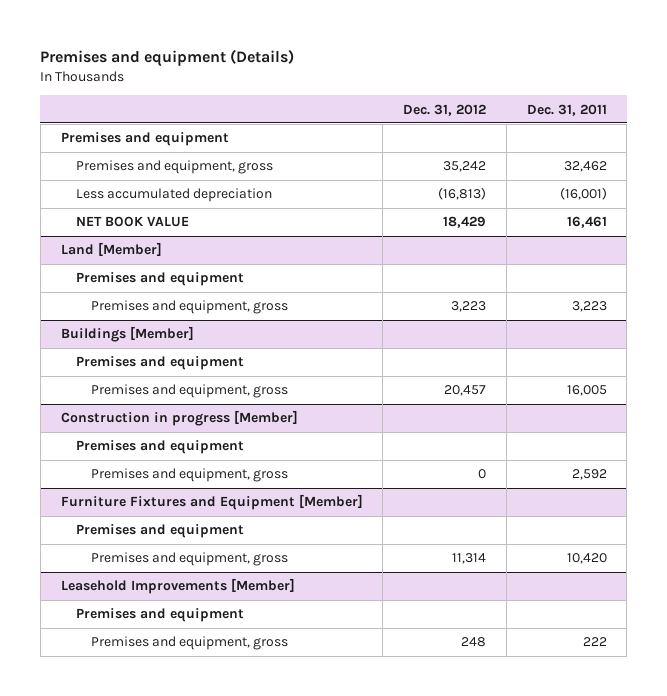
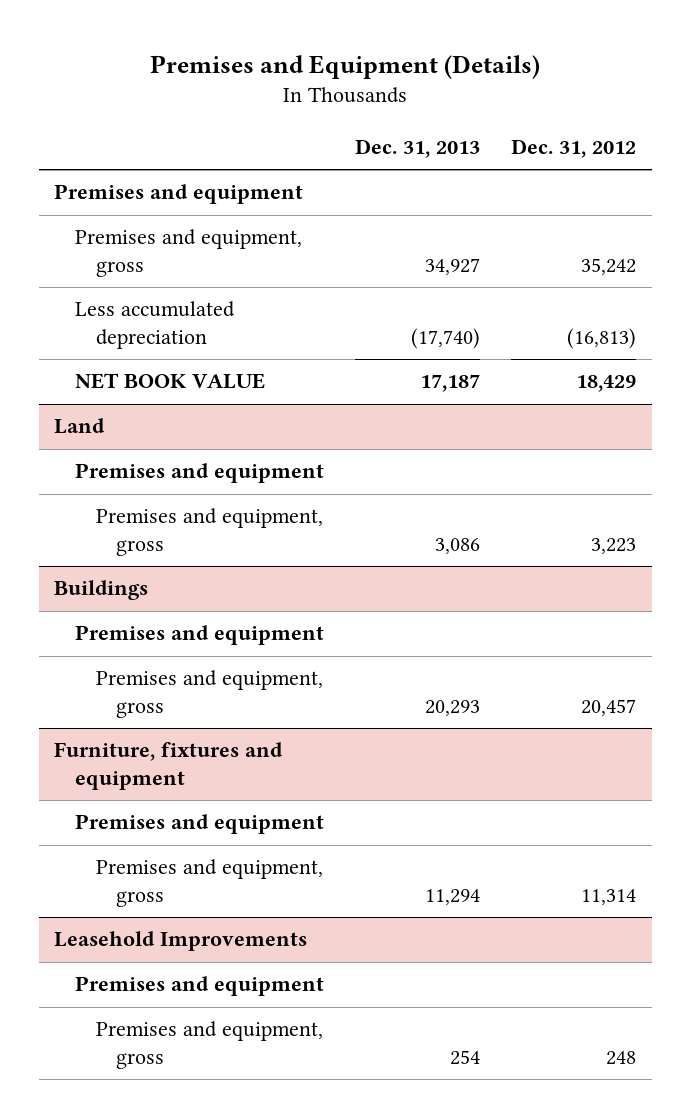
- Premises and equipment (Details)
+ Premises and Equipment (Details)
- | Dec. 31, 2012 | Dec. 31, 2011
+ | Dec. 31, 2013 | Dec. 31, 2012
- Land [Member]
+ Land
- Buildings [Member]
+ Buildings
- Construction in progress [Member]
- Premises and equipment
- Premises and equipment, gross | 0 | 2,592
- Furniture Fixtures and Equipment [Member]
+ Furniture, fixtures and equipment
- Leasehold Improvements [Member]
+ Leasehold Improvements

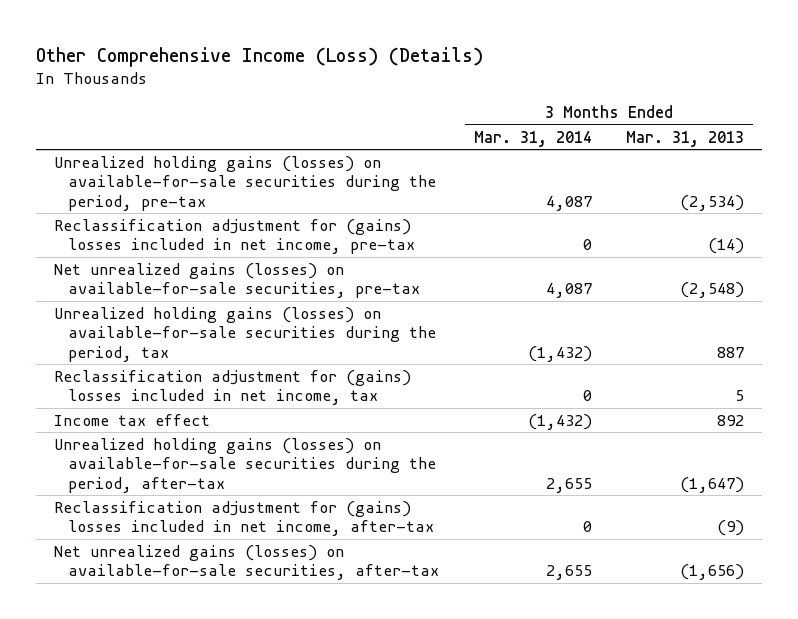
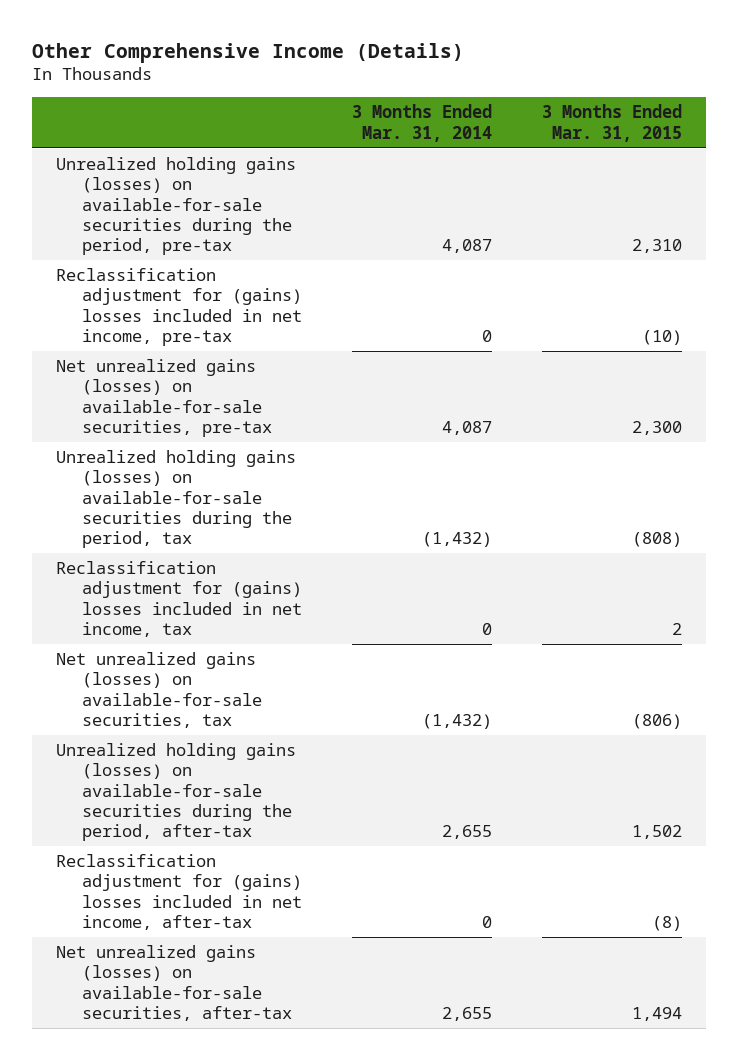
- Other Comprehensive Income (Loss) (Details)
+ Other Comprehensive Income (Details)
- | 3 Months Ended Mar. 31, 2014 | 3 Months Ended Mar. 31, 2013
+ | 3 Months Ended Mar. 31, 2014 | 3 Months Ended Mar. 31, 2015
- Income tax effect | (1,432) | 892
+ Net unrealized gains (losses) on available-for-sale securities, tax | (1,432) | (806)

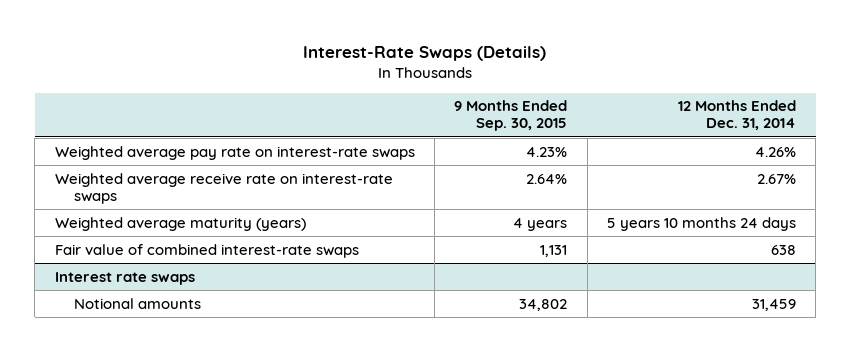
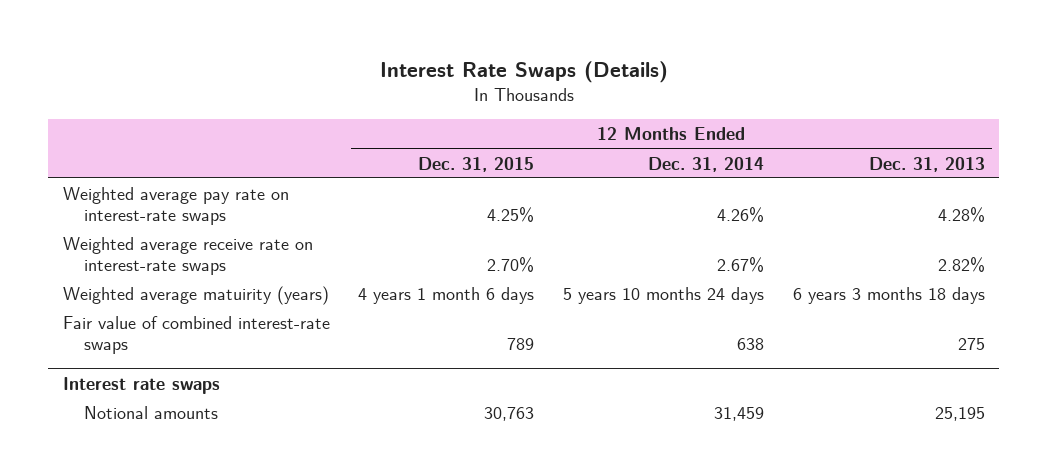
- Interest-Rate Swaps (Details)
+ Interest Rate Swaps (Details)
- | 9 Months Ended Sep. 30, 2015 | 12 Months Ended Dec. 31, 2014
+ | 12 Months Ended Dec. 31, 2015 | 12 Months Ended Dec. 31, 2014 | 12 Months Ended Dec. 31, 2013
- Weighted average maturity (years) | 4 years | 5 years 10 months 24 days
+ Weighted average matuirity (years) | 4 years 1 month 6 days | 5 years 10 months 24 days | 6 years 3 months 18 days

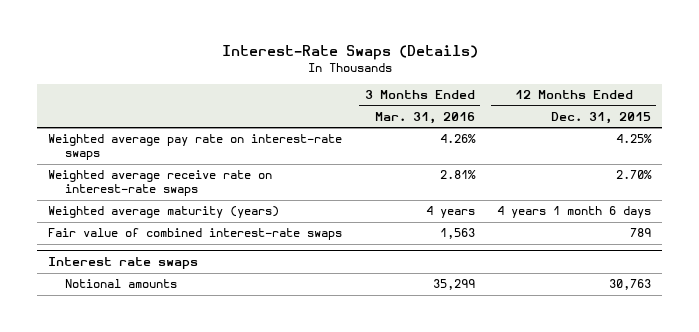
- Interest Rate Swaps (Details)
+ Interest-Rate Swaps (Details)
- | 12 Months Ended Dec. 31, 2015 | 12 Months Ended Dec. 31, 2014 | 12 Months Ended Dec. 31, 2013
+ | 3 Months Ended Mar. 31, 2016 | 12 Months Ended Dec. 31, 2015
- Weighted average matuirity (years) | 4 years 1 month 6 days | 5 years 10 months 24 days | 6 years 3 months 18 days
+ Weighted average maturity (years) | 4 years | 4 years 1 month 6 days

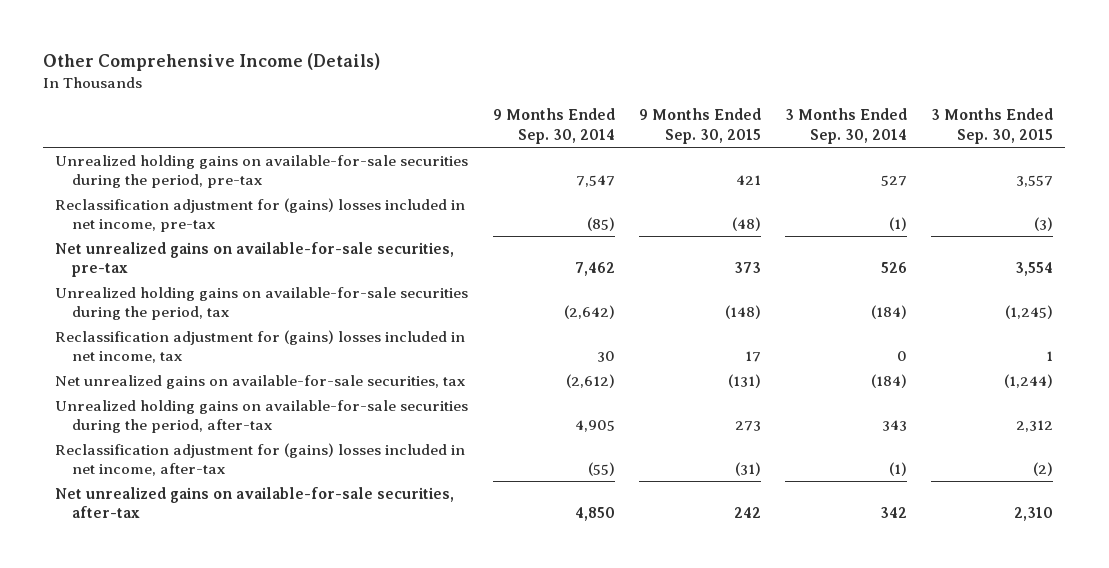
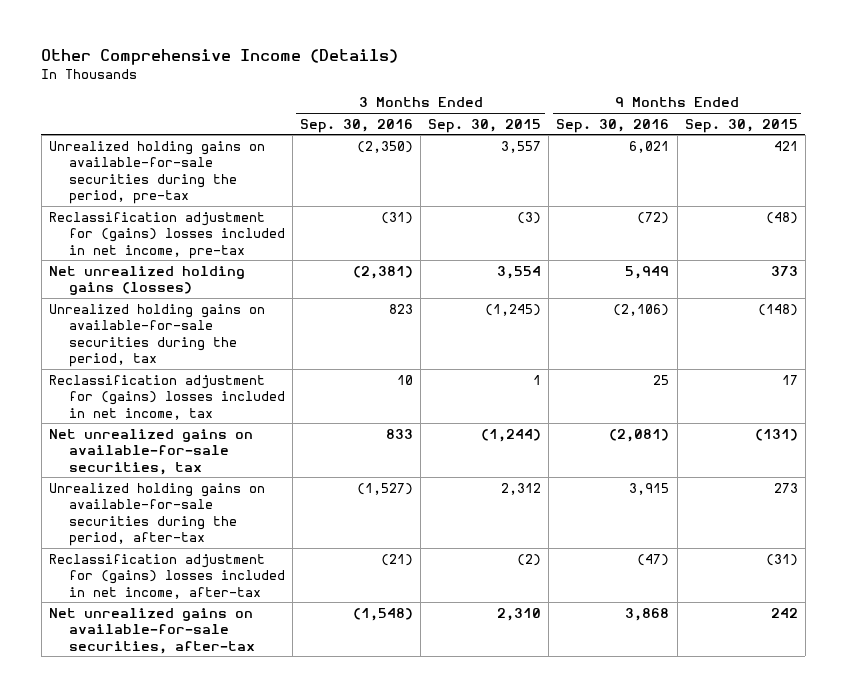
- | 9 Months Ended Sep. 30, 2014 | 9 Months Ended Sep. 30, 2015 | 3 Months Ended Sep. 30, 2014 | 3 Months Ended Sep. 30, 2015
+ | 3 Months Ended Sep. 30, 2016 | 3 Months Ended Sep. 30, 2015 | 9 Months Ended Sep. 30, 2016 | 9 Months Ended Sep. 30, 2015
- Net unrealized gains on available-for-sale securities, pre-tax | 7,462 | 373 | 526 | 3,554
+ Net unrealized holding gains (losses) | (2,381) | 3,554 | 5,949 | 373

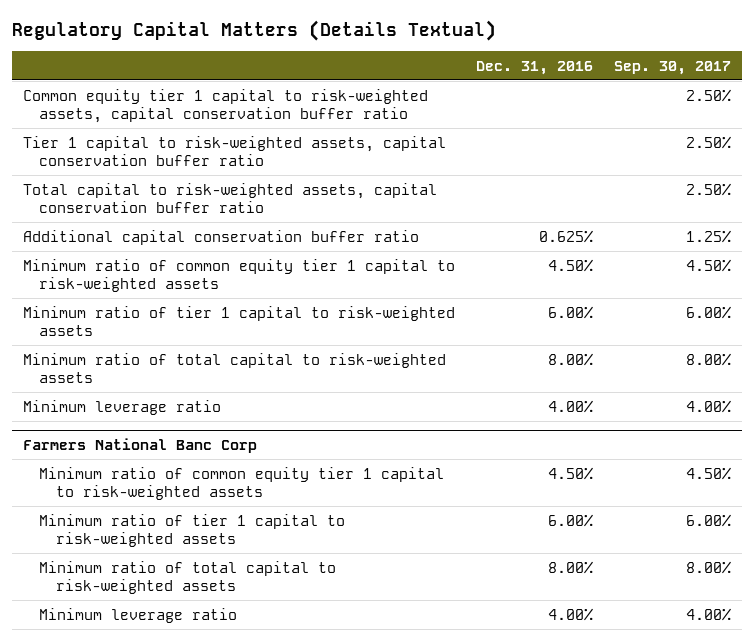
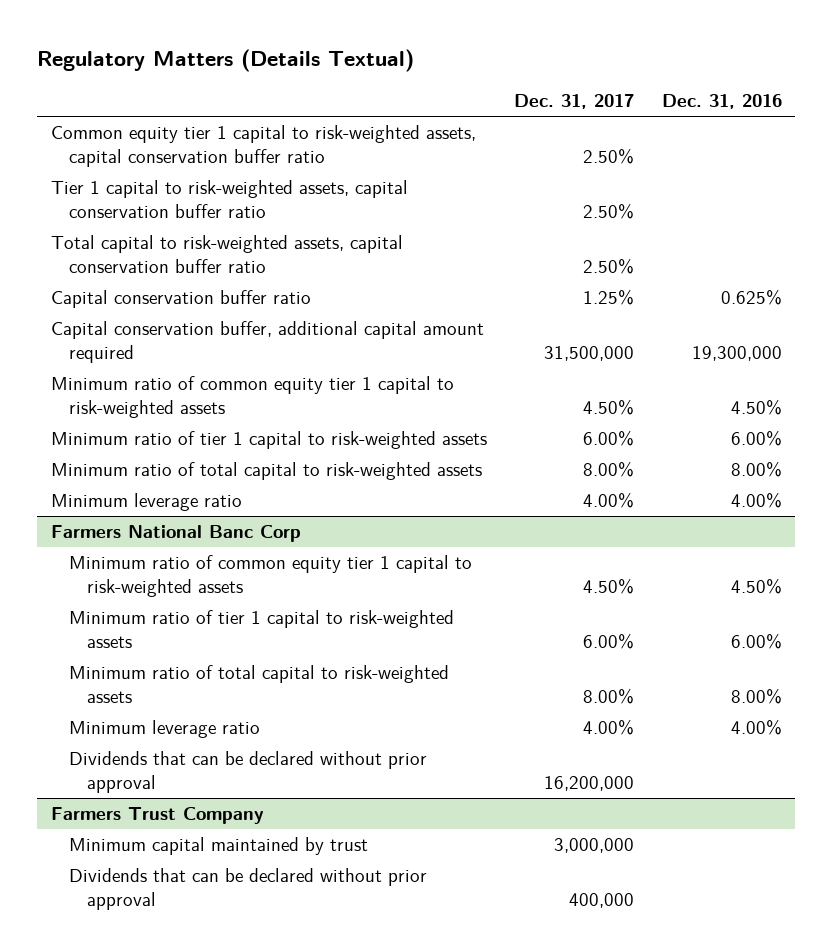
- Regulatory Capital Matters (Details Textual)
+ Regulatory Matters (Details Textual)
- | Dec. 31, 2016 | Sep. 30, 2017
+ | Dec. 31, 2017 | Dec. 31, 2016
- Additional capital conservation buffer ratio | 0.625% | 1.25%
+ Capital conservation buffer ratio | 1.25% | 0.625%
+ Capital conservation buffer, additional capital amount required | 31,500,000 | 19,300,000
@ Farmers National Banc Corp
+ Dividends that can be declared without prior approval | 16,200,000 |
+ Farmers Trust Company
+ Minimum capital maintained by trust | 3,000,000 |
+ Dividends that can be declared without prior approval | 400,000 |

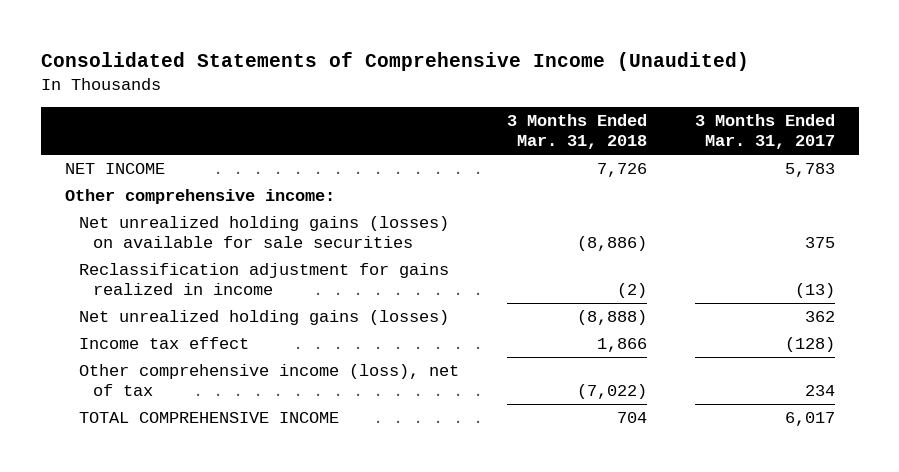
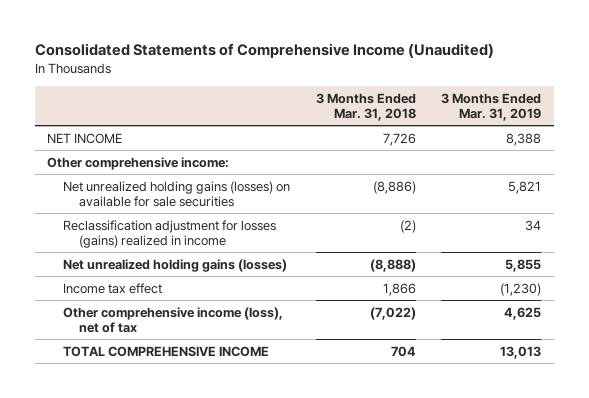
- | 3 Months Ended Mar. 31, 2018 | 3 Months Ended Mar. 31, 2017
+ | 3 Months Ended Mar. 31, 2018 | 3 Months Ended Mar. 31, 2019
- Reclassification adjustment for gains realized in income | (2) | (13)
+ Reclassification adjustment for losses (gains) realized in income | (2) | 34

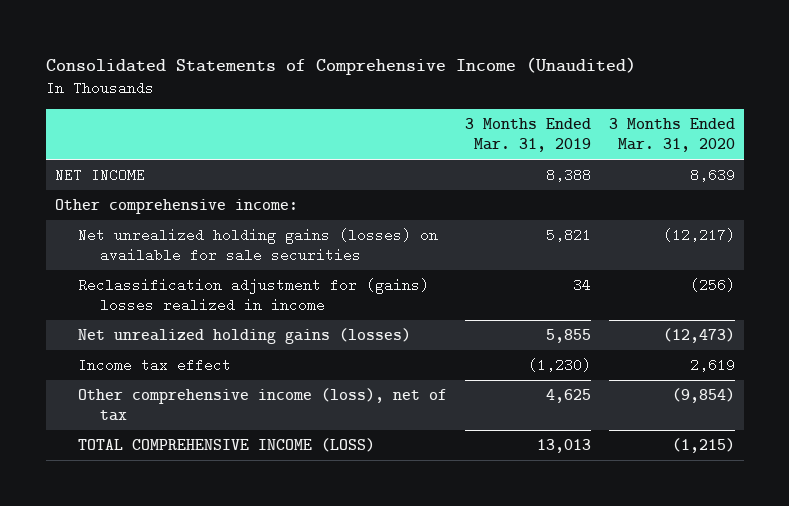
- | 3 Months Ended Mar. 31, 2018 | 3 Months Ended Mar. 31, 2019
+ | 3 Months Ended Mar. 31, 2019 | 3 Months Ended Mar. 31, 2020
- Reclassification adjustment for losses (gains) realized in income | (2) | 34
+ Reclassification adjustment for (gains) losses realized in income | 34 | (256)
- TOTAL COMPREHENSIVE INCOME | 704 | 13,013
+ TOTAL COMPREHENSIVE INCOME (LOSS) | 13,013 | (1,215)

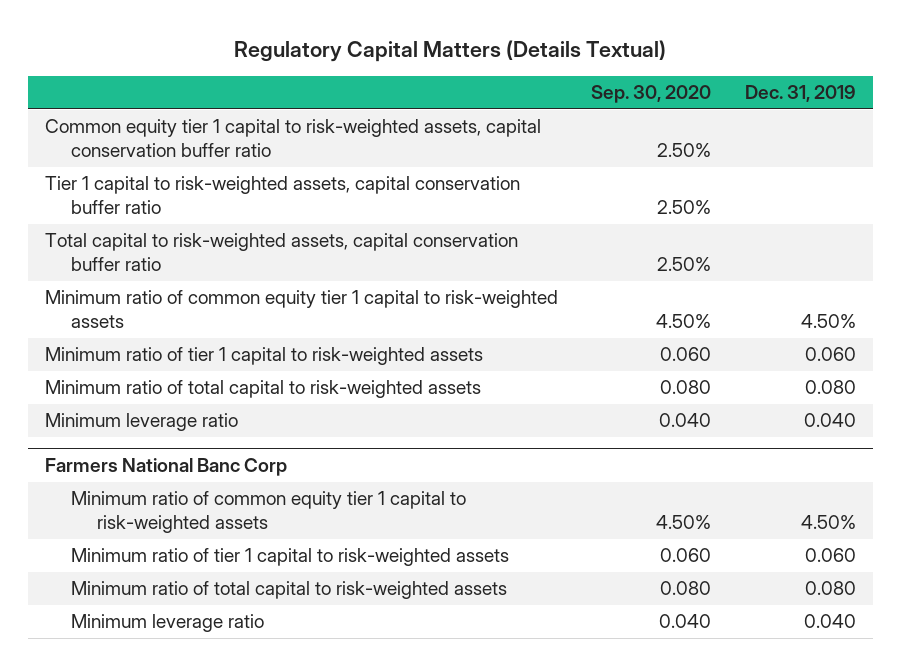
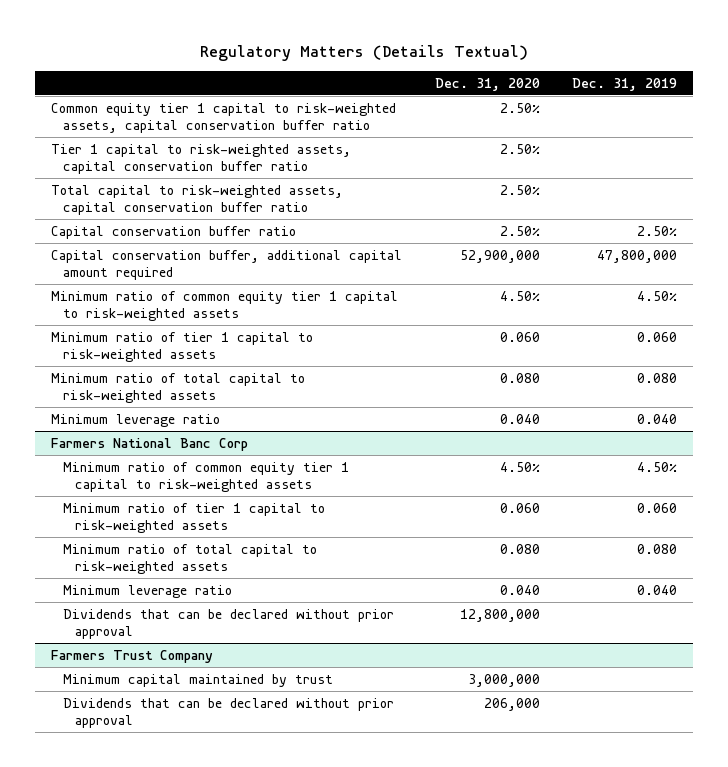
- Regulatory Capital Matters (Details Textual)
+ Regulatory Matters (Details Textual)
- | Sep. 30, 2020 | Dec. 31, 2019
+ | Dec. 31, 2020 | Dec. 31, 2019
+ Capital conservation buffer ratio | 2.50% | 2.50%
+ Capital conservation buffer, additional capital amount required | 52,900,000 | 47,800,000
@ Farmers National Banc Corp
+ Dividends that can be declared without prior approval | 12,800,000 |
+ Farmers Trust Company
+ Minimum capital maintained by trust | 3,000,000 |
+ Dividends that can be declared without prior approval | 206,000 |

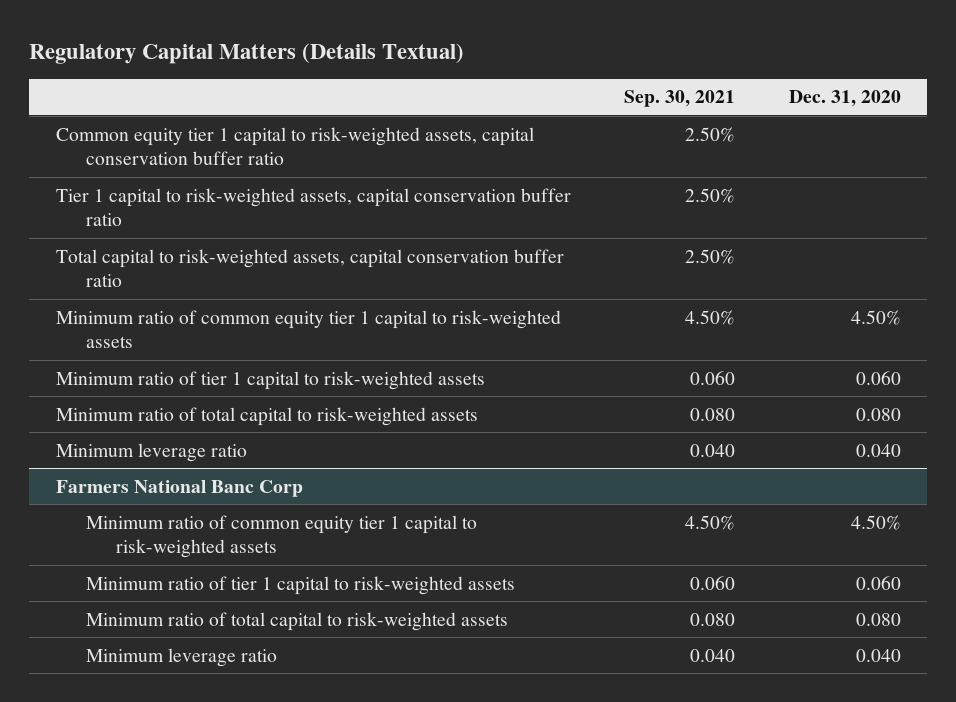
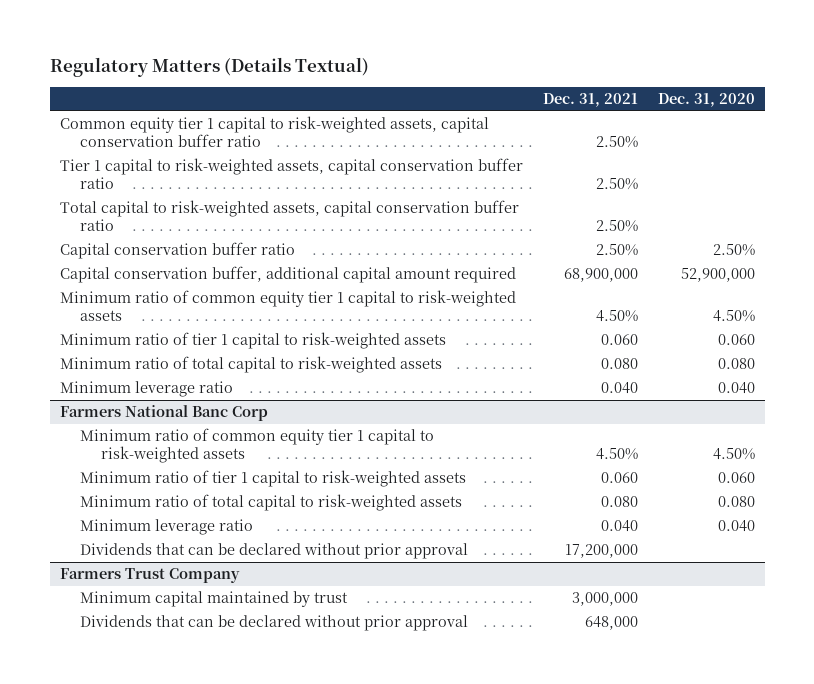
- Regulatory Capital Matters (Details Textual)
+ Regulatory Matters (Details Textual)
- | Sep. 30, 2021 | Dec. 31, 2020
+ | Dec. 31, 2021 | Dec. 31, 2020
+ Capital conservation buffer ratio | 2.50% | 2.50%
+ Capital conservation buffer, additional capital amount required | 68,900,000 | 52,900,000
@ Farmers National Banc Corp
+ Dividends that can be declared without prior approval | 17,200,000 |
+ Farmers Trust Company
+ Minimum capital maintained by trust | 3,000,000 |
+ Dividends that can be declared without prior approval | 648,000 |

